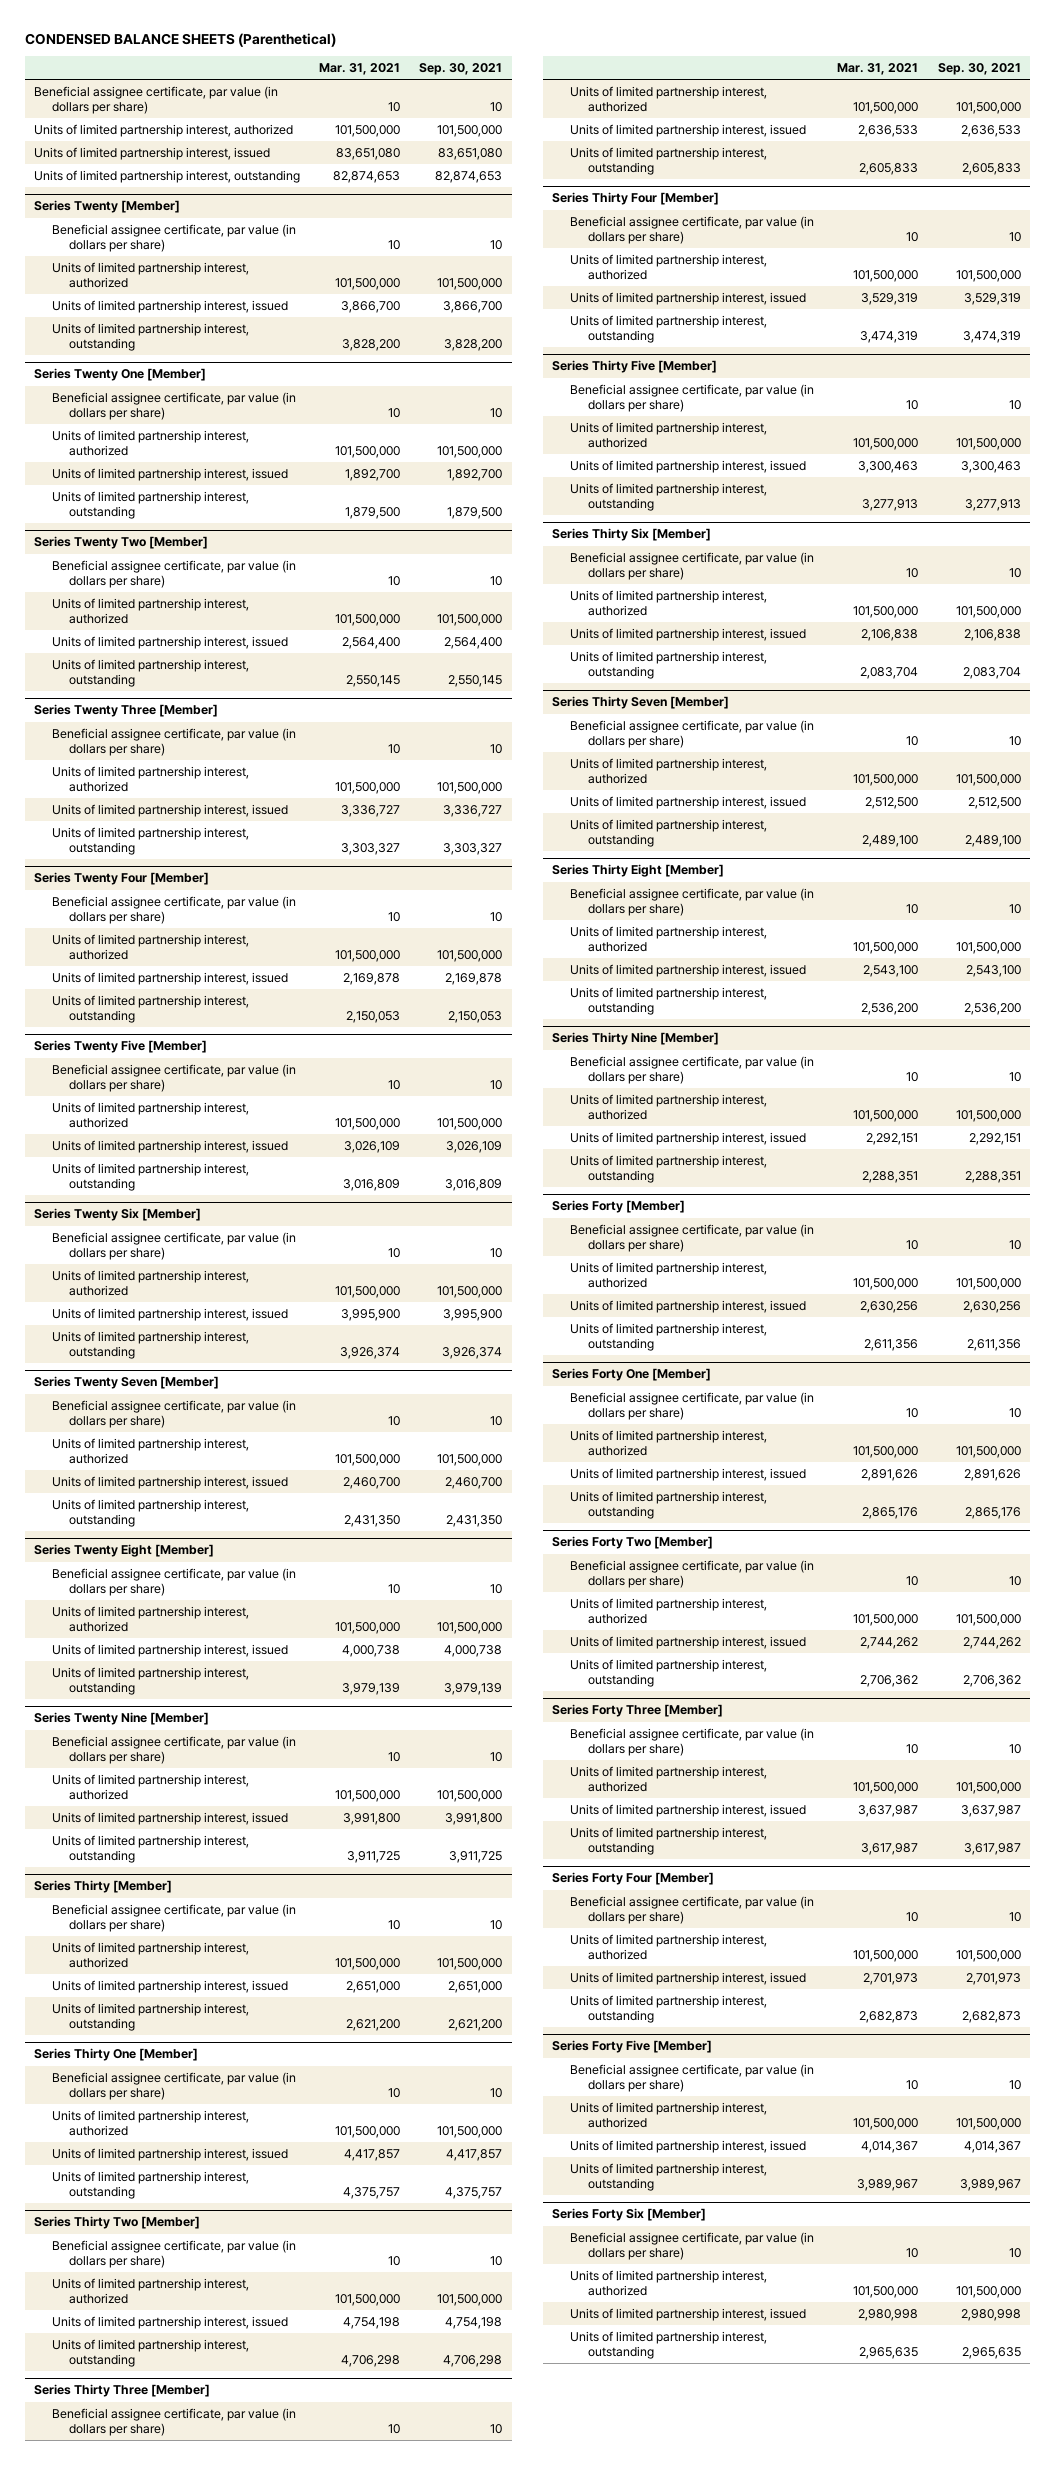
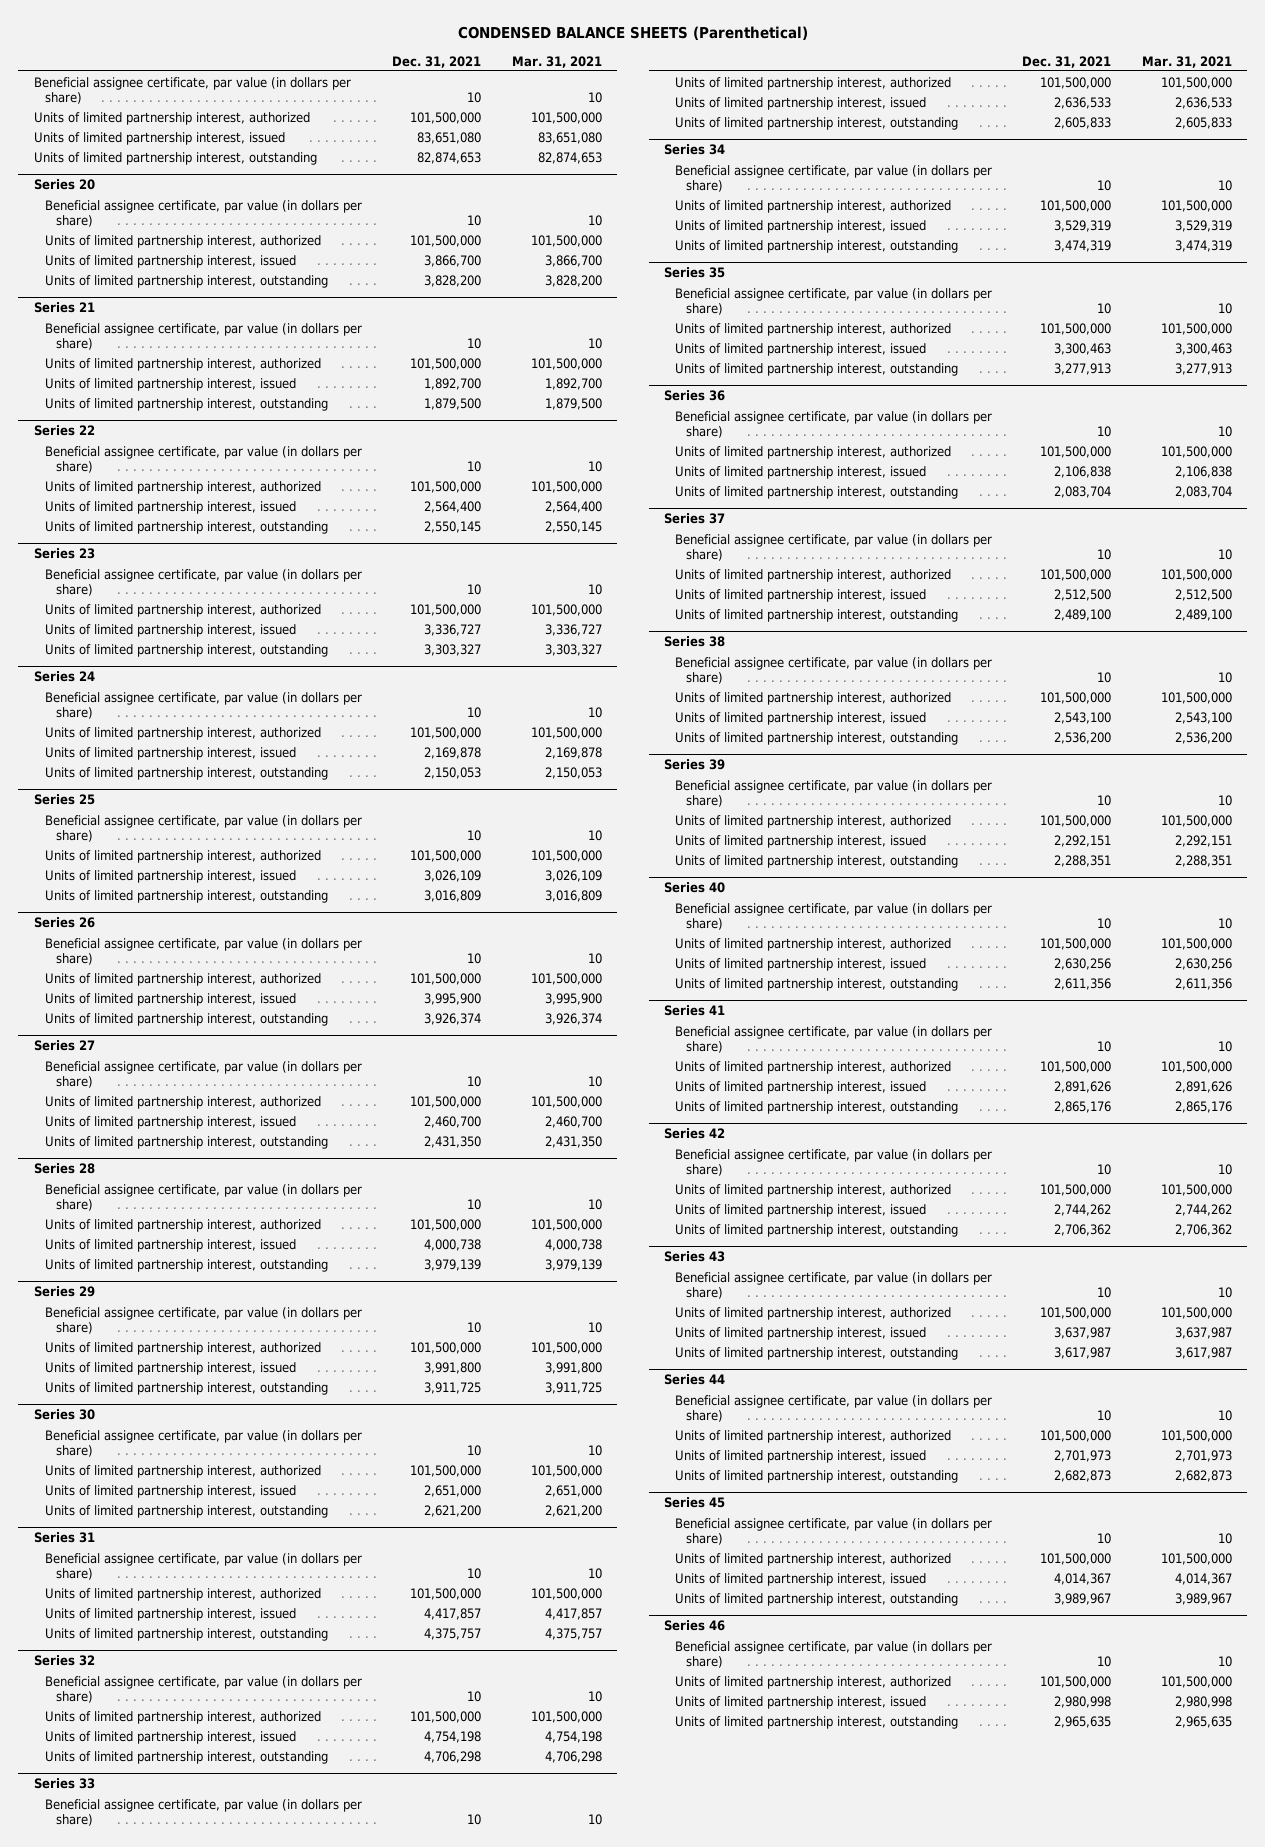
- | Mar. 31, 2021 | Sep. 30, 2021
+ | Dec. 31, 2021 | Mar. 31, 2021
- Series Twenty [Member]
+ Series 20
- Series Twenty One [Member]
+ Series 21
- Series Twenty Two [Member]
+ Series 22
- Series Twenty Three [Member]
+ Series 23
- Series Twenty Four [Member]
+ Series 24
- Series Twenty Five [Member]
+ Series 25
- Series Twenty Six [Member]
+ Series 26
- Series Twenty Seven [Member]
+ Series 27
- Series Twenty Eight [Member]
+ Series 28
- Series Twenty Nine [Member]
+ Series 29
- Series Thirty [Member]
+ Series 30
- Series Thirty One [Member]
+ Series 31
- Series Thirty Two [Member]
+ Series 32
- Series Thirty Three [Member]
+ Series 33
- Series Thirty Four [Member]
+ Series 34
- Series Thirty Five [Member]
+ Series 35
- Series Thirty Six [Member]
+ Series 36
- Series Thirty Seven [Member]
+ Series 37
- Series Thirty Eight [Member]
+ Series 38
- Series Thirty Nine [Member]
+ Series 39
- Series Forty [Member]
+ Series 40
- Series Forty One [Member]
+ Series 41
- Series Forty Two [Member]
+ Series 42
- Series Forty Three [Member]
+ Series 43
- Series Forty Four [Member]
+ Series 44
- Series Forty Five [Member]
+ Series 45
- Series Forty Six [Member]
+ Series 46

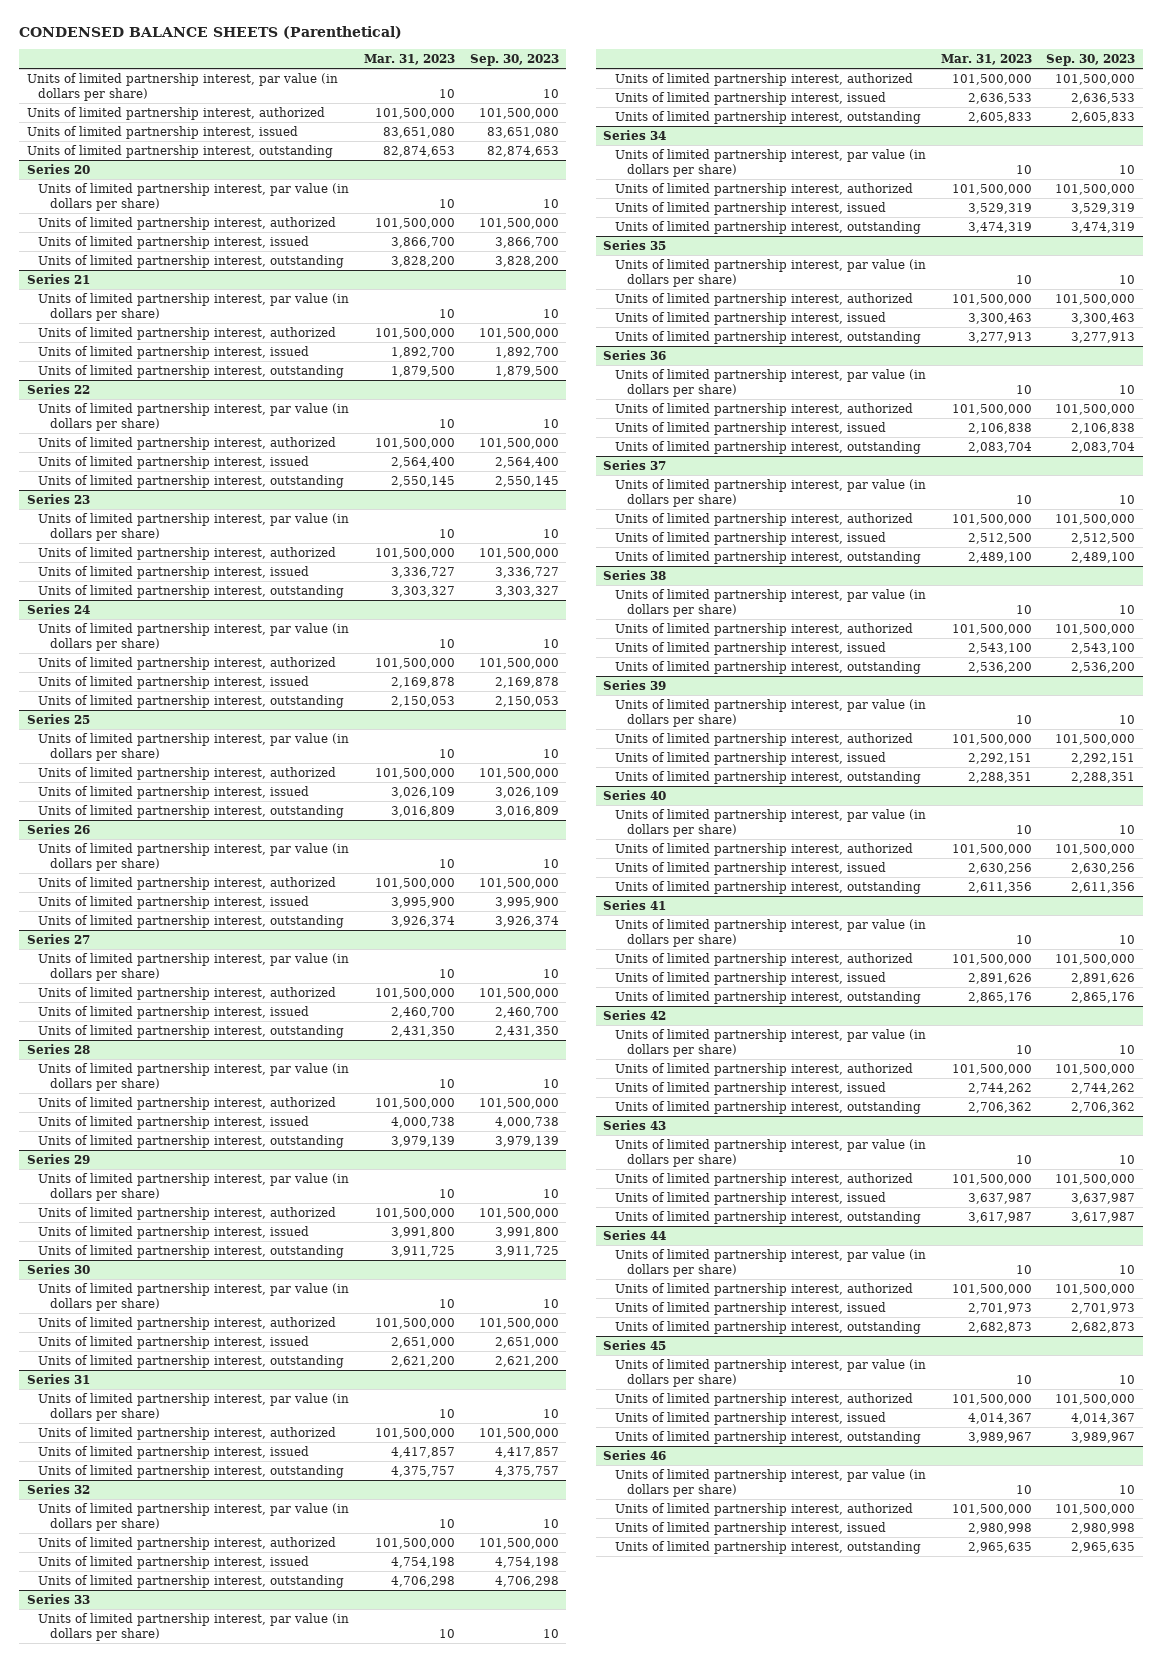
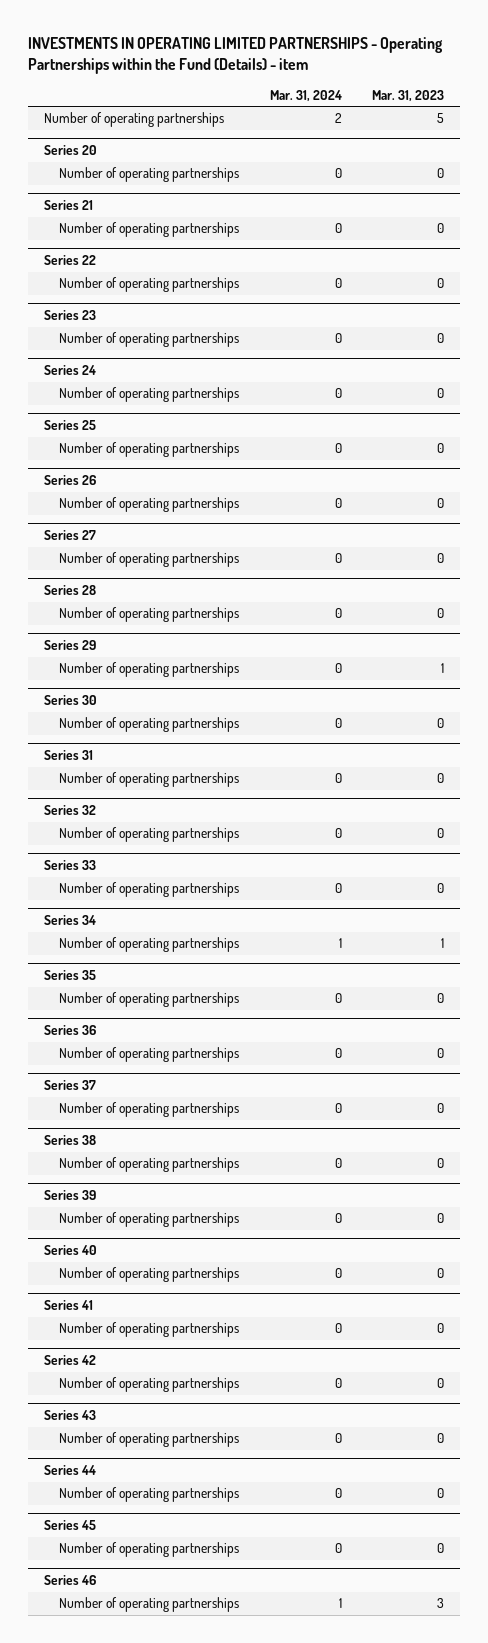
- CONDENSED BALANCE SHEETS (Parenthetical)
+ INVESTMENTS IN OPERATING LIMITED PARTNERSHIPS - Operating Partnerships within the Fund (Details) - item
- | Mar. 31, 2023 | Sep. 30, 2023
+ | Mar. 31, 2024 | Mar. 31, 2023
- Units of limited partnership interest, par value (in dollars per share) | 10 | 10
- Units of limited partnership interest, authorized | 101,500,000 | 101,500,000
- Units of limited partnership interest, issued | 83,651,080 | 83,651,080
- Units of limited partnership interest, outstanding | 82,874,653 | 82,874,653
+ Number of operating partnerships | 2 | 5
@ Series 20
- Units of limited partnership interest, par value (in dollars per share) | 10 | 10
- Units of limited partnership interest, authorized | 101,500,000 | 101,500,000
- Units of limited partnership interest, issued | 3,866,700 | 3,866,700
- Units of limited partnership interest, outstanding | 3,828,200 | 3,828,200
+ Number of operating partnerships | 0 | 0
@ Series 21
- Units of limited partnership interest, par value (in dollars per share) | 10 | 10
- Units of limited partnership interest, authorized | 101,500,000 | 101,500,000
- Units of limited partnership interest, issued | 1,892,700 | 1,892,700
- Units of limited partnership interest, outstanding | 1,879,500 | 1,879,500
+ Number of operating partnerships | 0 | 0
@ Series 22
- Units of limited partnership interest, par value (in dollars per share) | 10 | 10
- Units of limited partnership interest, authorized | 101,500,000 | 101,500,000
- Units of limited partnership interest, issued | 2,564,400 | 2,564,400
- Units of limited partnership interest, outstanding | 2,550,145 | 2,550,145
+ Number of operating partnerships | 0 | 0
@ Series 23
- Units of limited partnership interest, par value (in dollars per share) | 10 | 10
- Units of limited partnership interest, authorized | 101,500,000 | 101,500,000
- Units of limited partnership interest, issued | 3,336,727 | 3,336,727
- Units of limited partnership interest, outstanding | 3,303,327 | 3,303,327
+ Number of operating partnerships | 0 | 0
@ Series 24
- Units of limited partnership interest, par value (in dollars per share) | 10 | 10
- Units of limited partnership interest, authorized | 101,500,000 | 101,500,000
- Units of limited partnership interest, issued | 2,169,878 | 2,169,878
- Units of limited partnership interest, outstanding | 2,150,053 | 2,150,053
+ Number of operating partnerships | 0 | 0
@ Series 25
- Units of limited partnership interest, par value (in dollars per share) | 10 | 10
- Units of limited partnership interest, authorized | 101,500,000 | 101,500,000
- Units of limited partnership interest, issued | 3,026,109 | 3,026,109
- Units of limited partnership interest, outstanding | 3,016,809 | 3,016,809
+ Number of operating partnerships | 0 | 0
@ Series 26
- Units of limited partnership interest, par value (in dollars per share) | 10 | 10
- Units of limited partnership interest, authorized | 101,500,000 | 101,500,000
- Units of limited partnership interest, issued | 3,995,900 | 3,995,900
- Units of limited partnership interest, outstanding | 3,926,374 | 3,926,374
+ Number of operating partnerships | 0 | 0
@ Series 27
- Units of limited partnership interest, par value (in dollars per share) | 10 | 10
- Units of limited partnership interest, authorized | 101,500,000 | 101,500,000
- Units of limited partnership interest, issued | 2,460,700 | 2,460,700
- Units of limited partnership interest, outstanding | 2,431,350 | 2,431,350
+ Number of operating partnerships | 0 | 0
@ Series 28
- Units of limited partnership interest, par value (in dollars per share) | 10 | 10
- Units of limited partnership interest, authorized | 101,500,000 | 101,500,000
- Units of limited partnership interest, issued | 4,000,738 | 4,000,738
- Units of limited partnership interest, outstanding | 3,979,139 | 3,979,139
+ Number of operating partnerships | 0 | 0
@ Series 29
- Units of limited partnership interest, par value (in dollars per share) | 10 | 10
- Units of limited partnership interest, authorized | 101,500,000 | 101,500,000
- Units of limited partnership interest, issued | 3,991,800 | 3,991,800
- Units of limited partnership interest, outstanding | 3,911,725 | 3,911,725
+ Number of operating partnerships | 0 | 1
@ Series 30
- Units of limited partnership interest, par value (in dollars per share) | 10 | 10
- Units of limited partnership interest, authorized | 101,500,000 | 101,500,000
- Units of limited partnership interest, issued | 2,651,000 | 2,651,000
- Units of limited partnership interest, outstanding | 2,621,200 | 2,621,200
+ Number of operating partnerships | 0 | 0
@ Series 31
- Units of limited partnership interest, par value (in dollars per share) | 10 | 10
- Units of limited partnership interest, authorized | 101,500,000 | 101,500,000
- Units of limited partnership interest, issued | 4,417,857 | 4,417,857
- Units of limited partnership interest, outstanding | 4,375,757 | 4,375,757
+ Number of operating partnerships | 0 | 0
@ Series 32
- Units of limited partnership interest, par value (in dollars per share) | 10 | 10
- Units of limited partnership interest, authorized | 101,500,000 | 101,500,000
- Units of limited partnership interest, issued | 4,754,198 | 4,754,198
- Units of limited partnership interest, outstanding | 4,706,298 | 4,706,298
+ Number of operating partnerships | 0 | 0
@ Series 33
- Units of limited partnership interest, par value (in dollars per share) | 10 | 10
- Units of limited partnership interest, authorized | 101,500,000 | 101,500,000
- Units of limited partnership interest, issued | 2,636,533 | 2,636,533
- Units of limited partnership interest, outstanding | 2,605,833 | 2,605,833
+ Number of operating partnerships | 0 | 0
@ Series 34
- Units of limited partnership interest, par value (in dollars per share) | 10 | 10
- Units of limited partnership interest, authorized | 101,500,000 | 101,500,000
- Units of limited partnership interest, issued | 3,529,319 | 3,529,319
- Units of limited partnership interest, outstanding | 3,474,319 | 3,474,319
+ Number of operating partnerships | 1 | 1
@ Series 35
- Units of limited partnership interest, par value (in dollars per share) | 10 | 10
- Units of limited partnership interest, authorized | 101,500,000 | 101,500,000
- Units of limited partnership interest, issued | 3,300,463 | 3,300,463
- Units of limited partnership interest, outstanding | 3,277,913 | 3,277,913
+ Number of operating partnerships | 0 | 0
@ Series 36
- Units of limited partnership interest, par value (in dollars per share) | 10 | 10
- Units of limited partnership interest, authorized | 101,500,000 | 101,500,000
- Units of limited partnership interest, issued | 2,106,838 | 2,106,838
- Units of limited partnership interest, outstanding | 2,083,704 | 2,083,704
+ Number of operating partnerships | 0 | 0
@ Series 37
- Units of limited partnership interest, par value (in dollars per share) | 10 | 10
- Units of limited partnership interest, authorized | 101,500,000 | 101,500,000
- Units of limited partnership interest, issued | 2,512,500 | 2,512,500
- Units of limited partnership interest, outstanding | 2,489,100 | 2,489,100
+ Number of operating partnerships | 0 | 0
@ Series 38
- Units of limited partnership interest, par value (in dollars per share) | 10 | 10
- Units of limited partnership interest, authorized | 101,500,000 | 101,500,000
- Units of limited partnership interest, issued | 2,543,100 | 2,543,100
- Units of limited partnership interest, outstanding | 2,536,200 | 2,536,200
+ Number of operating partnerships | 0 | 0
@ Series 39
- Units of limited partnership interest, par value (in dollars per share) | 10 | 10
- Units of limited partnership interest, authorized | 101,500,000 | 101,500,000
- Units of limited partnership interest, issued | 2,292,151 | 2,292,151
- Units of limited partnership interest, outstanding | 2,288,351 | 2,288,351
+ Number of operating partnerships | 0 | 0
@ Series 40
- Units of limited partnership interest, par value (in dollars per share) | 10 | 10
- Units of limited partnership interest, authorized | 101,500,000 | 101,500,000
- Units of limited partnership interest, issued | 2,630,256 | 2,630,256
- Units of limited partnership interest, outstanding | 2,611,356 | 2,611,356
+ Number of operating partnerships | 0 | 0
@ Series 41
- Units of limited partnership interest, par value (in dollars per share) | 10 | 10
- Units of limited partnership interest, authorized | 101,500,000 | 101,500,000
- Units of limited partnership interest, issued | 2,891,626 | 2,891,626
- Units of limited partnership interest, outstanding | 2,865,176 | 2,865,176
+ Number of operating partnerships | 0 | 0
@ Series 42
- Units of limited partnership interest, par value (in dollars per share) | 10 | 10
- Units of limited partnership interest, authorized | 101,500,000 | 101,500,000
- Units of limited partnership interest, issued | 2,744,262 | 2,744,262
- Units of limited partnership interest, outstanding | 2,706,362 | 2,706,362
+ Number of operating partnerships | 0 | 0
@ Series 43
- Units of limited partnership interest, par value (in dollars per share) | 10 | 10
- Units of limited partnership interest, authorized | 101,500,000 | 101,500,000
- Units of limited partnership interest, issued | 3,637,987 | 3,637,987
- Units of limited partnership interest, outstanding | 3,617,987 | 3,617,987
+ Number of operating partnerships | 0 | 0
@ Series 44
- Units of limited partnership interest, par value (in dollars per share) | 10 | 10
- Units of limited partnership interest, authorized | 101,500,000 | 101,500,000
- Units of limited partnership interest, issued | 2,701,973 | 2,701,973
- Units of limited partnership interest, outstanding | 2,682,873 | 2,682,873
+ Number of operating partnerships | 0 | 0
@ Series 45
- Units of limited partnership interest, par value (in dollars per share) | 10 | 10
- Units of limited partnership interest, authorized | 101,500,000 | 101,500,000
- Units of limited partnership interest, issued | 4,014,367 | 4,014,367
- Units of limited partnership interest, outstanding | 3,989,967 | 3,989,967
+ Number of operating partnerships | 0 | 0
@ Series 46
- Units of limited partnership interest, par value (in dollars per share) | 10 | 10
- Units of limited partnership interest, authorized | 101,500,000 | 101,500,000
- Units of limited partnership interest, issued | 2,980,998 | 2,980,998
- Units of limited partnership interest, outstanding | 2,965,635 | 2,965,635
+ Number of operating partnerships | 1 | 3

